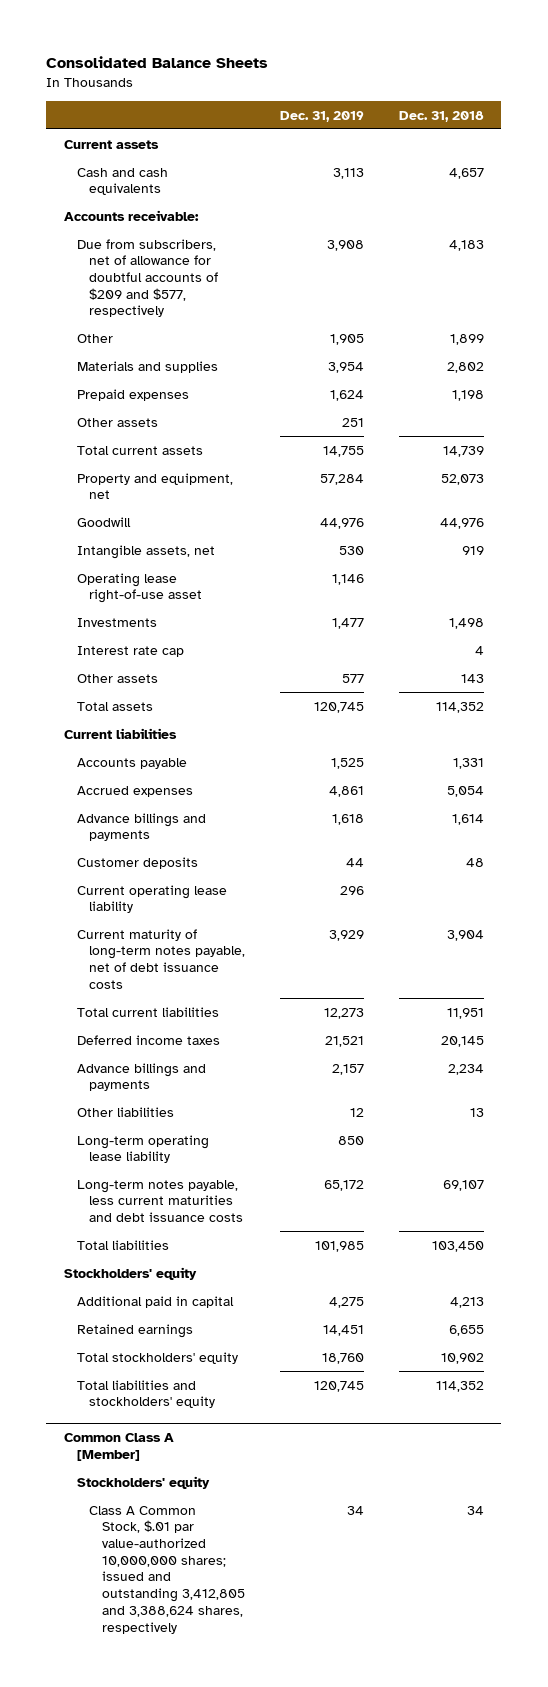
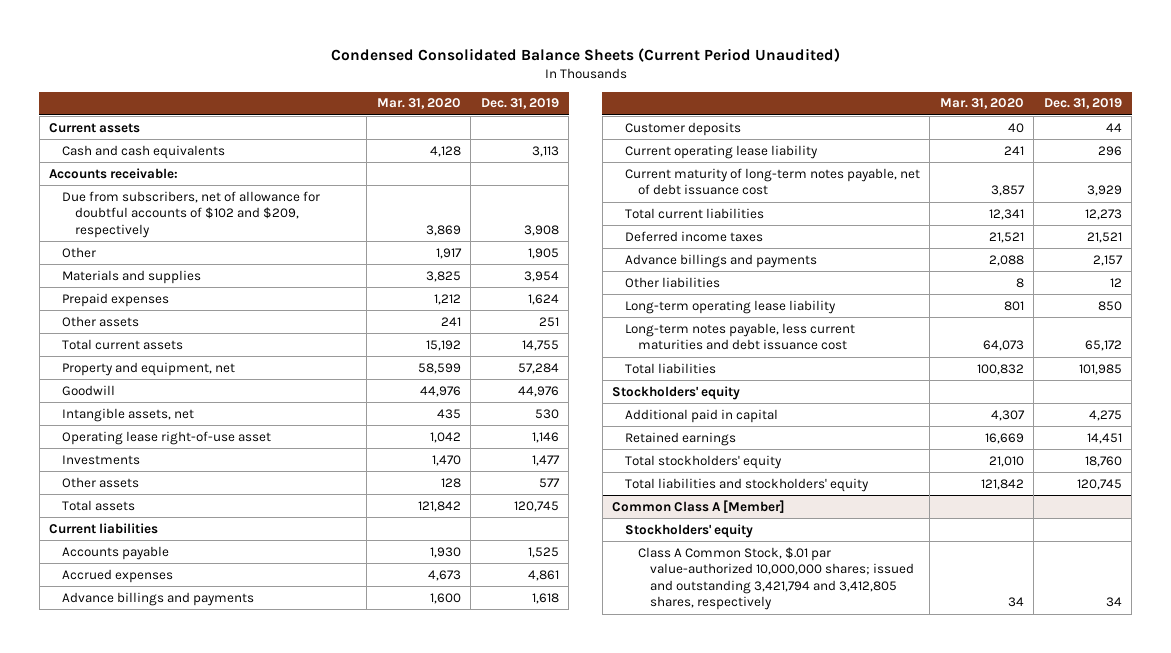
- Consolidated Balance Sheets
+ Condensed Consolidated Balance Sheets (Current Period Unaudited)
- | Dec. 31, 2019 | Dec. 31, 2018
+ | Mar. 31, 2020 | Dec. 31, 2019
- Due from subscribers, net of allowance for doubtful accounts of $209 and $577, respectively | 3,908 | 4,183
+ Due from subscribers, net of allowance for doubtful accounts of $102 and $209, respectively | 3,869 | 3,908
- Interest rate cap | | 4
- Current maturity of long-term notes payable, net of debt issuance costs | 3,929 | 3,904
+ Current maturity of long-term notes payable, net of debt issuance cost | 3,857 | 3,929
- Long-term notes payable, less current maturities and debt issuance costs | 65,172 | 69,107
+ Long-term notes payable, less current maturities and debt issuance cost | 64,073 | 65,172
@ Common Class A [Member]
- Class A Common Stock, $.01 par value-authorized 10,000,000 shares; issued and outstanding 3,412,805 and 3,388,624 shares, respectively | 34 | 34
+ Class A Common Stock, $.01 par value-authorized 10,000,000 shares; issued and outstanding 3,421,794 and 3,412,805 shares, respectively | 34 | 34

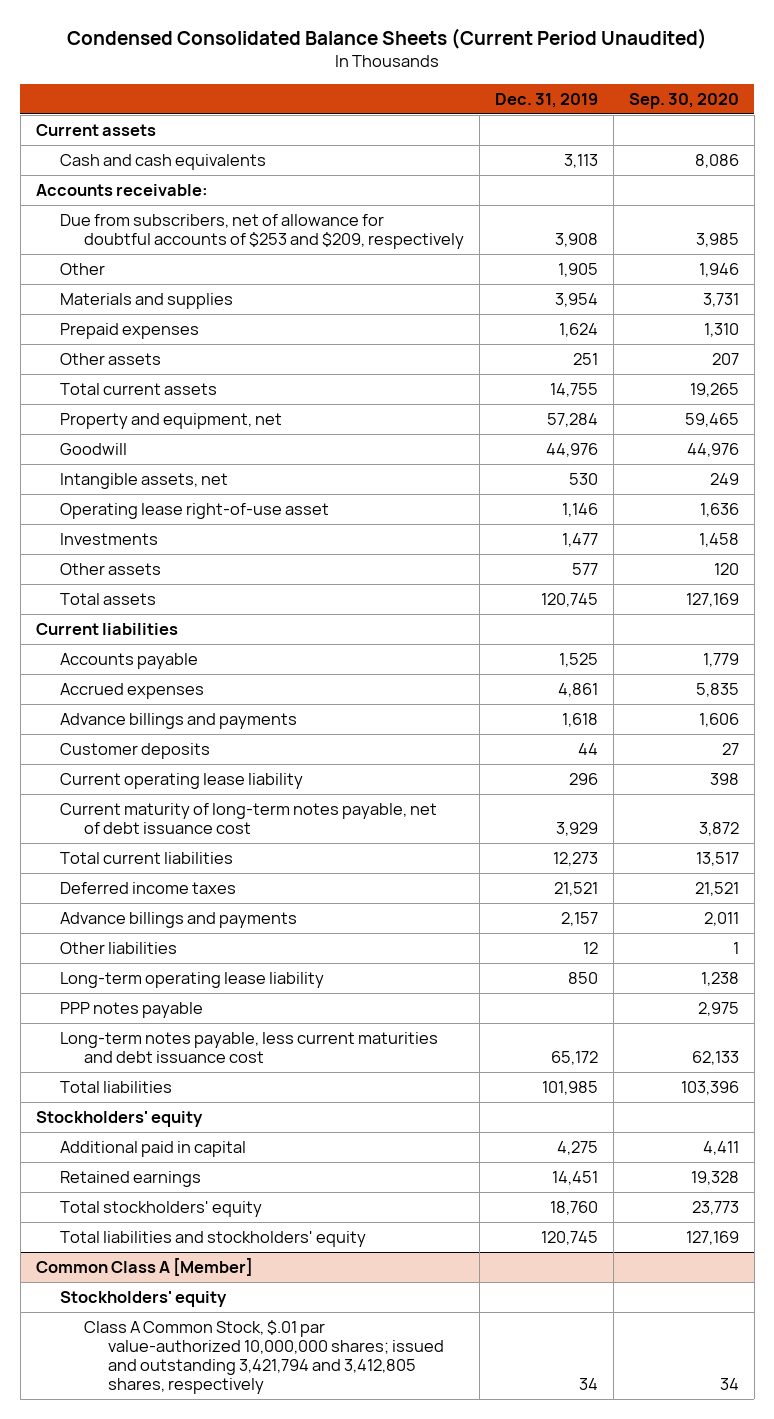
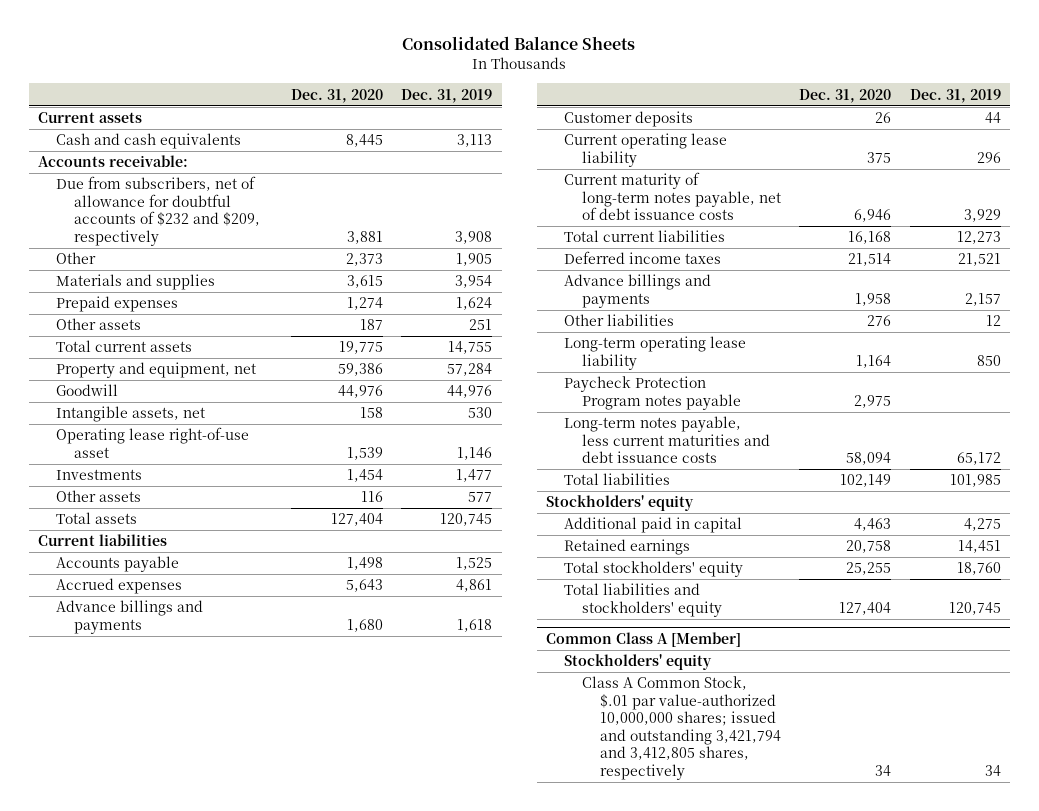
- Condensed Consolidated Balance Sheets (Current Period Unaudited)
+ Consolidated Balance Sheets
- | Dec. 31, 2019 | Sep. 30, 2020
+ | Dec. 31, 2020 | Dec. 31, 2019
- Due from subscribers, net of allowance for doubtful accounts of $253 and $209, respectively | 3,908 | 3,985
+ Due from subscribers, net of allowance for doubtful accounts of $232 and $209, respectively | 3,881 | 3,908
- Current maturity of long-term notes payable, net of debt issuance cost | 3,929 | 3,872
+ Current maturity of long-term notes payable, net of debt issuance costs | 6,946 | 3,929
- PPP notes payable | | 2,975
- Long-term notes payable, less current maturities and debt issuance cost | 65,172 | 62,133
+ Paycheck Protection Program notes payable | 2,975 |
+ Long-term notes payable, less current maturities and debt issuance costs | 58,094 | 65,172

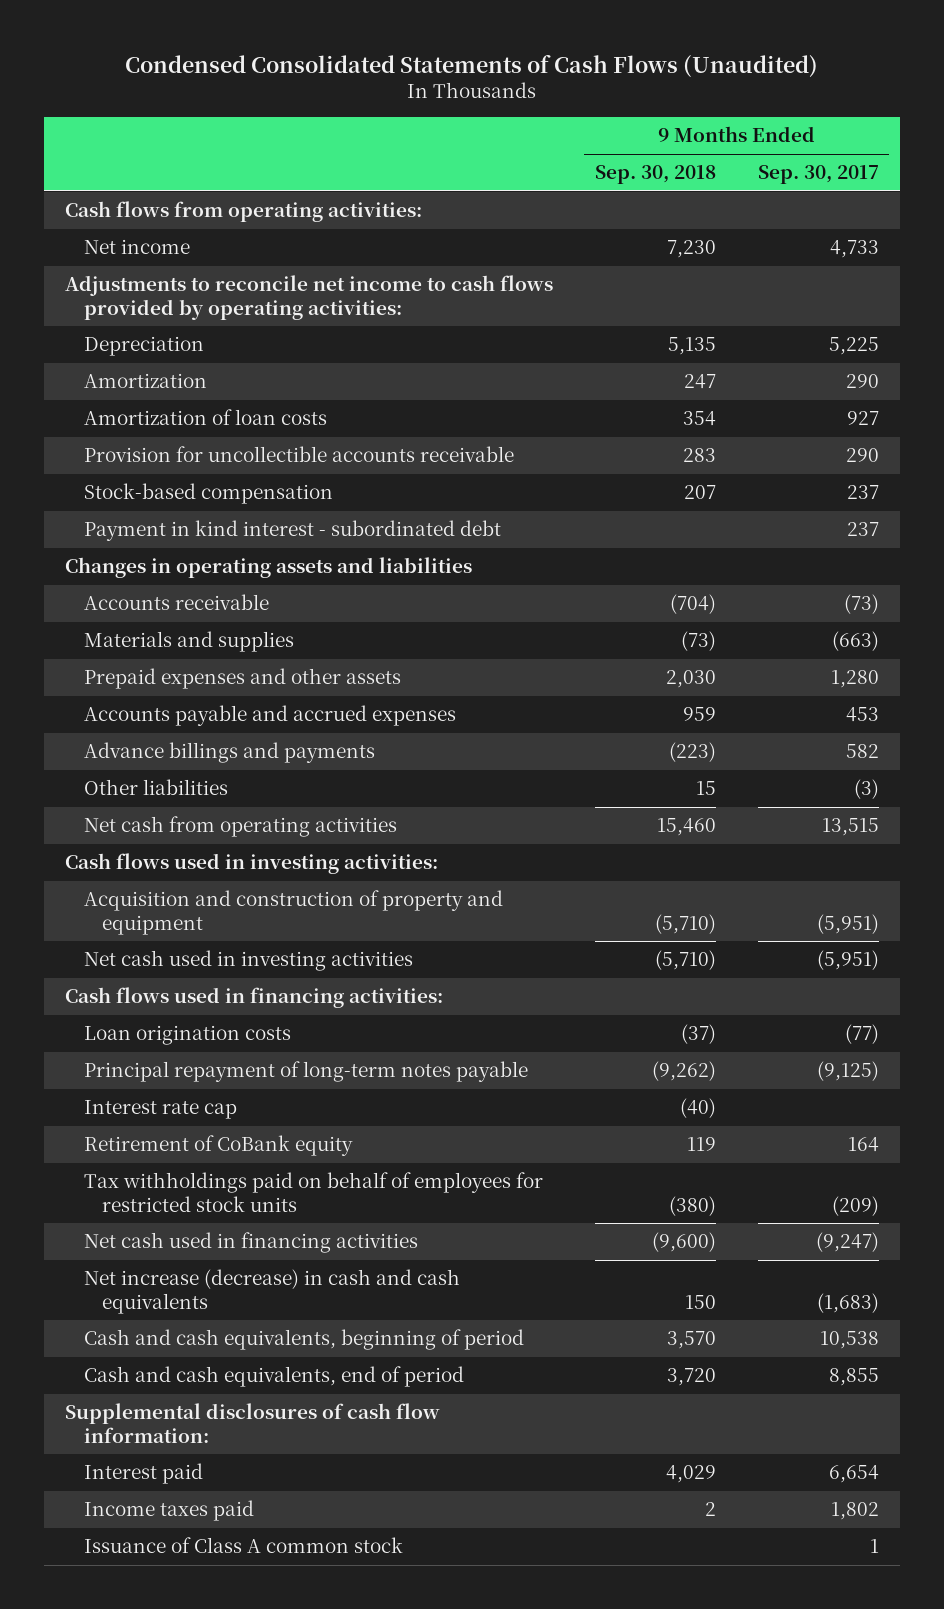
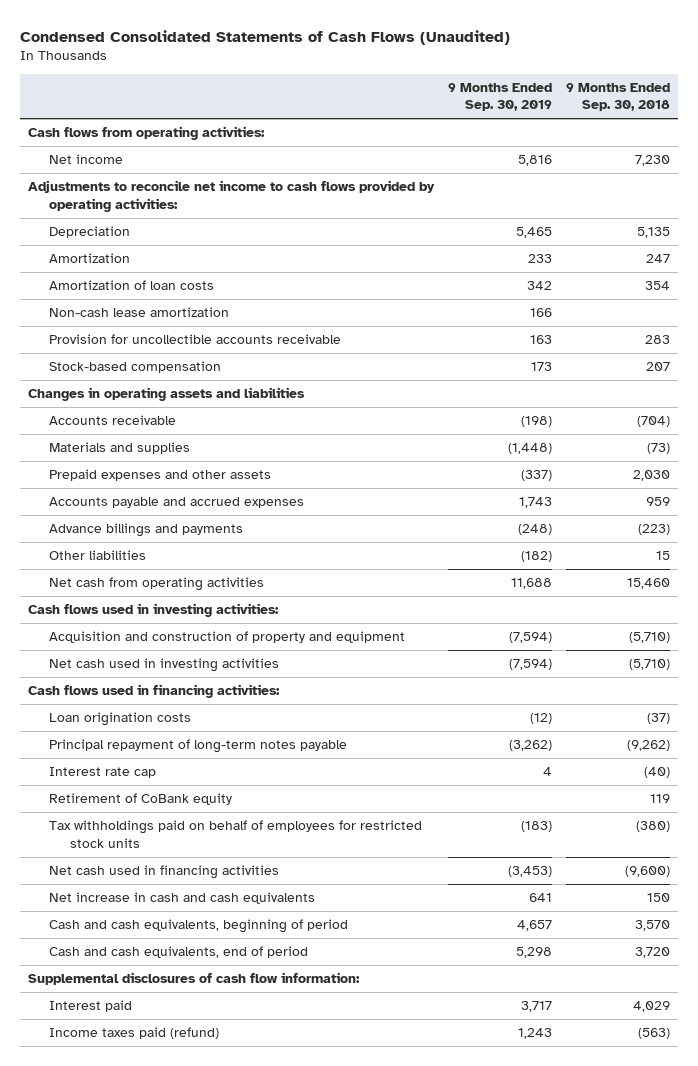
- | 9 Months Ended Sep. 30, 2018 | 9 Months Ended Sep. 30, 2017
+ | 9 Months Ended Sep. 30, 2019 | 9 Months Ended Sep. 30, 2018
+ Non-cash lease amortization | 166 |
- Payment in kind interest - subordinated debt | | 237
- Net increase (decrease) in cash and cash equivalents | 150 | (1,683)
+ Net increase in cash and cash equivalents | 641 | 150
- Income taxes paid | 2 | 1,802
- Issuance of Class A common stock | | 1
+ Income taxes paid (refund) | 1,243 | (563)

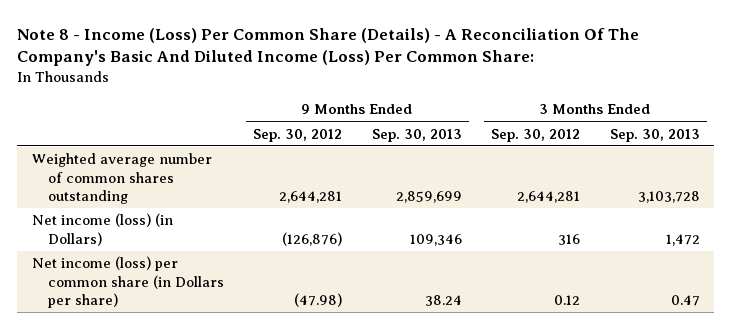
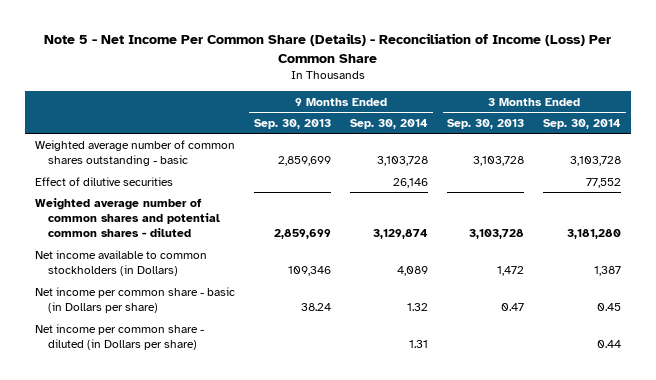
- Note 8 - Income (Loss) Per Common Share (Details) - A Reconciliation Of The Company's Basic And Diluted Income (Loss) Per Common Share:
+ Note 5 - Net Income Per Common Share (Details) - Reconciliation of Income (Loss) Per Common Share
- | 9 Months Ended Sep. 30, 2012 | 9 Months Ended Sep. 30, 2013 | 3 Months Ended Sep. 30, 2012 | 3 Months Ended Sep. 30, 2013
+ | 9 Months Ended Sep. 30, 2013 | 9 Months Ended Sep. 30, 2014 | 3 Months Ended Sep. 30, 2013 | 3 Months Ended Sep. 30, 2014
- Weighted average number of common shares outstanding | 2,644,281 | 2,859,699 | 2,644,281 | 3,103,728
- Net income (loss) (in Dollars) | (126,876) | 109,346 | 316 | 1,472
- Net income (loss) per common share (in Dollars per share) | (47.98) | 38.24 | 0.12 | 0.47
+ Weighted average number of common shares outstanding - basic | 2,859,699 | 3,103,728 | 3,103,728 | 3,103,728
+ Effect of dilutive securities | | 26,146 | | 77,552
+ Weighted average number of common shares and potential common shares - diluted | 2,859,699 | 3,129,874 | 3,103,728 | 3,181,280
+ Net income available to common stockholders (in Dollars) | 109,346 | 4,089 | 1,472 | 1,387
+ Net income per common share - basic (in Dollars per share) | 38.24 | 1.32 | 0.47 | 0.45
+ Net income per common share - diluted (in Dollars per share) | | 1.31 | | 0.44

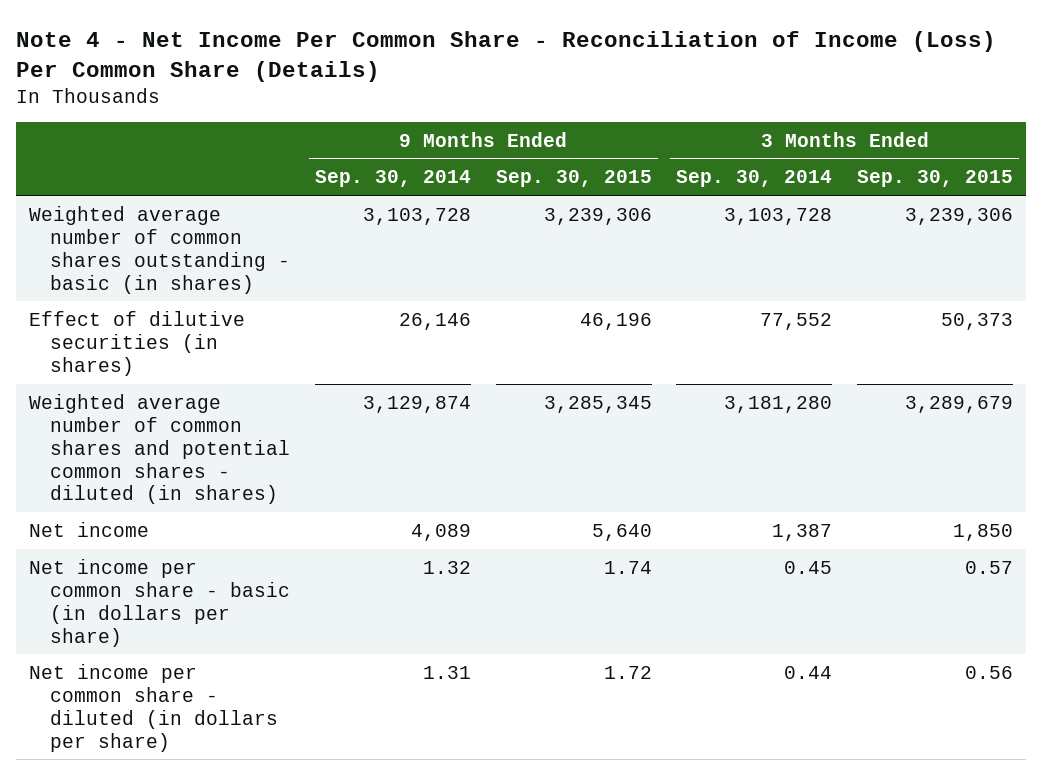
- Note 5 - Net Income Per Common Share (Details) - Reconciliation of Income (Loss) Per Common Share
+ Note 4 - Net Income Per Common Share - Reconciliation of Income (Loss) Per Common Share (Details)
- | 9 Months Ended Sep. 30, 2013 | 9 Months Ended Sep. 30, 2014 | 3 Months Ended Sep. 30, 2013 | 3 Months Ended Sep. 30, 2014
+ | 9 Months Ended Sep. 30, 2014 | 9 Months Ended Sep. 30, 2015 | 3 Months Ended Sep. 30, 2014 | 3 Months Ended Sep. 30, 2015
- Weighted average number of common shares outstanding - basic | 2,859,699 | 3,103,728 | 3,103,728 | 3,103,728
- Effect of dilutive securities | | 26,146 | | 77,552
- Weighted average number of common shares and potential common shares - diluted | 2,859,699 | 3,129,874 | 3,103,728 | 3,181,280
- Net income available to common stockholders (in Dollars) | 109,346 | 4,089 | 1,472 | 1,387
- Net income per common share - basic (in Dollars per share) | 38.24 | 1.32 | 0.47 | 0.45
- Net income per common share - diluted (in Dollars per share) | | 1.31 | | 0.44
+ Weighted average number of common shares outstanding - basic (in shares) | 3,103,728 | 3,239,306 | 3,103,728 | 3,239,306
+ Effect of dilutive securities (in shares) | 26,146 | 46,196 | 77,552 | 50,373
+ Weighted average number of common shares and potential common shares - diluted (in shares) | 3,129,874 | 3,285,345 | 3,181,280 | 3,289,679
+ Net income | 4,089 | 5,640 | 1,387 | 1,850
+ Net income per common share - basic (in dollars per share) | 1.32 | 1.74 | 0.45 | 0.57
+ Net income per common share - diluted (in dollars per share) | 1.31 | 1.72 | 0.44 | 0.56

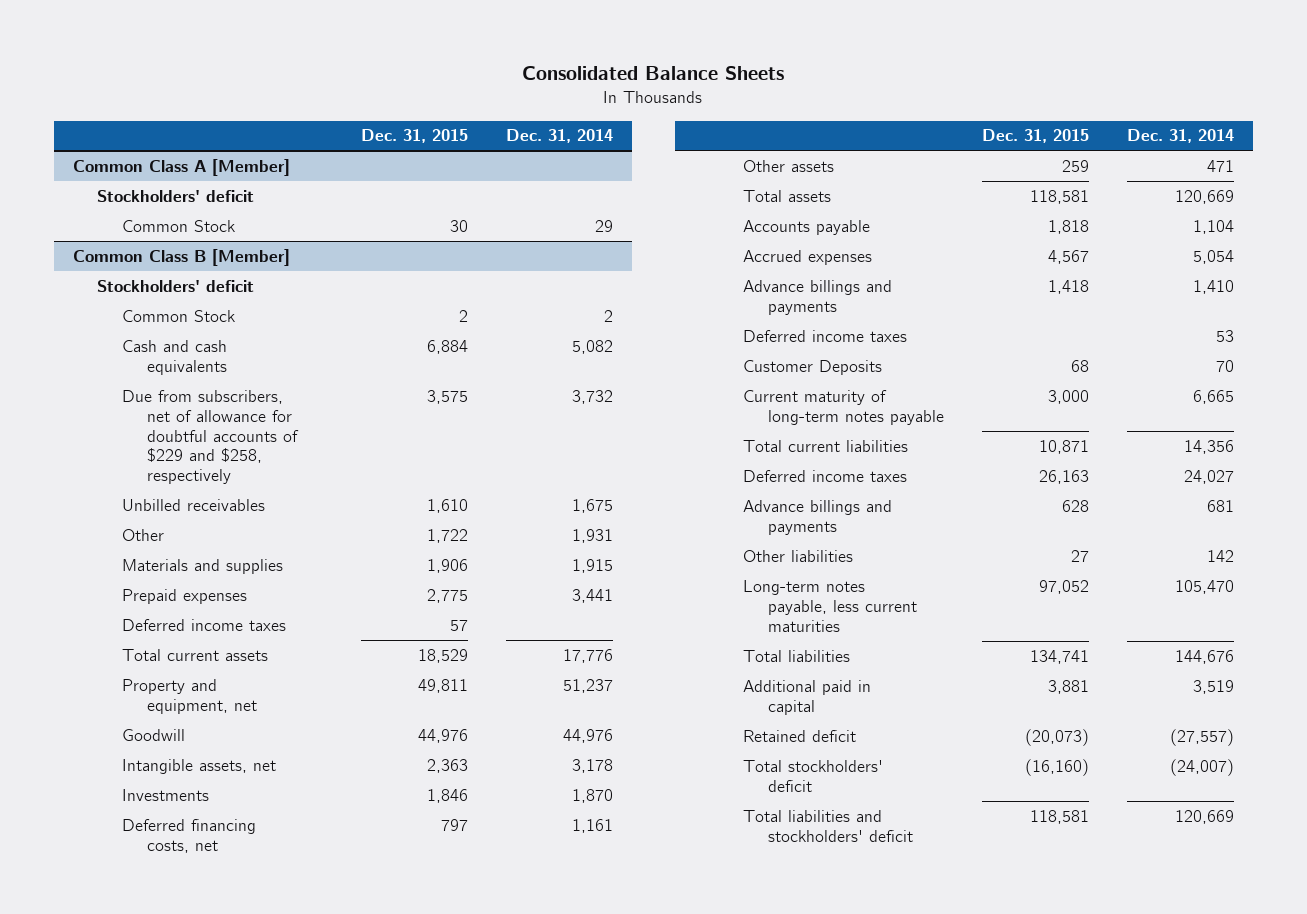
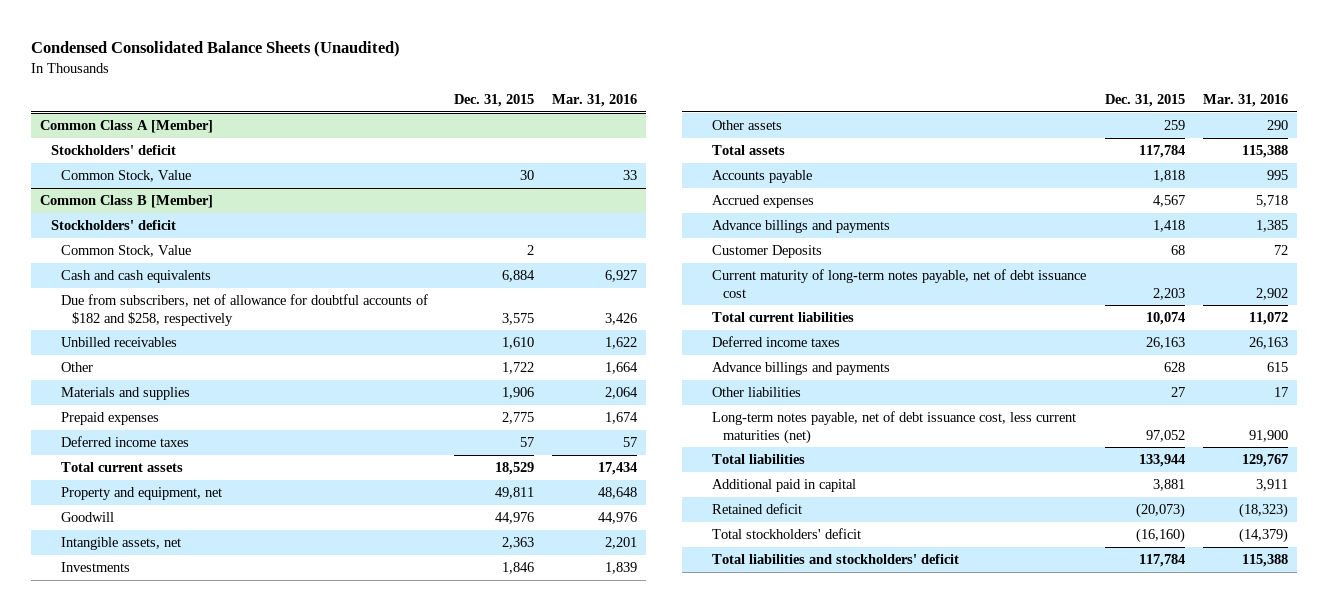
- Consolidated Balance Sheets
+ Condensed Consolidated Balance Sheets (Unaudited)
- | Dec. 31, 2015 | Dec. 31, 2014
+ | Dec. 31, 2015 | Mar. 31, 2016
@ Common Class A [Member]
- Common Stock | 30 | 29
+ Common Stock, Value | 30 | 33
@ Common Class B [Member]
- Common Stock | 2 | 2
+ Common Stock, Value | 2 |
- Due from subscribers, net of allowance for doubtful accounts of $229 and $258, respectively | 3,575 | 3,732
+ Due from subscribers, net of allowance for doubtful accounts of $182 and $258, respectively | 3,575 | 3,426
- Deferred financing costs, net | 797 | 1,161
- Total assets | 118,581 | 120,669
+ Total assets | 117,784 | 115,388
- Deferred income taxes | | 53
- Current maturity of long-term notes payable | 3,000 | 6,665
- Total current liabilities | 10,871 | 14,356
+ Current maturity of long-term notes payable, net of debt issuance cost | 2,203 | 2,902
+ Total current liabilities | 10,074 | 11,072
- Long-term notes payable, less current maturities | 97,052 | 105,470
- Total liabilities | 134,741 | 144,676
+ Long-term notes payable, net of debt issuance cost, less current maturities (net) | 97,052 | 91,900
+ Total liabilities | 133,944 | 129,767
- Total liabilities and stockholders' deficit | 118,581 | 120,669
+ Total liabilities and stockholders' deficit | 117,784 | 115,388

